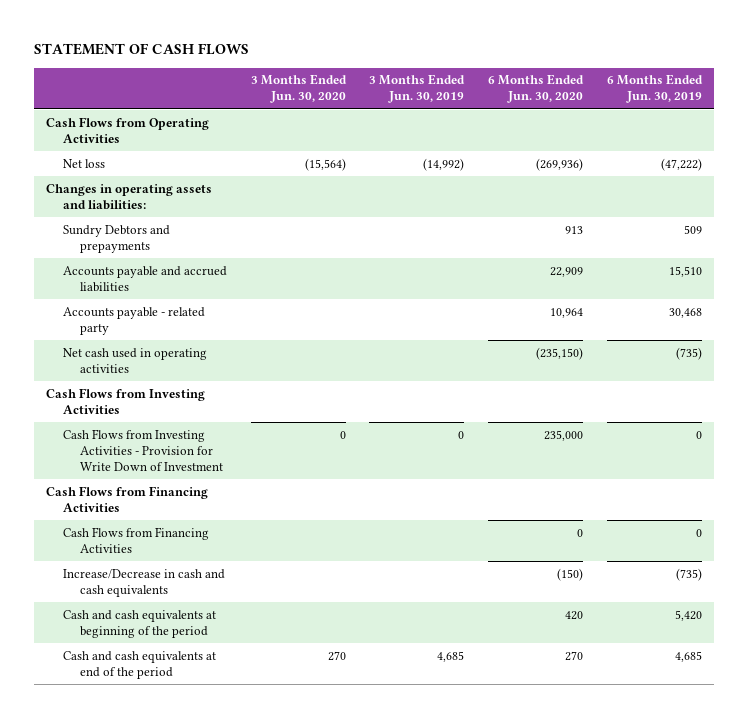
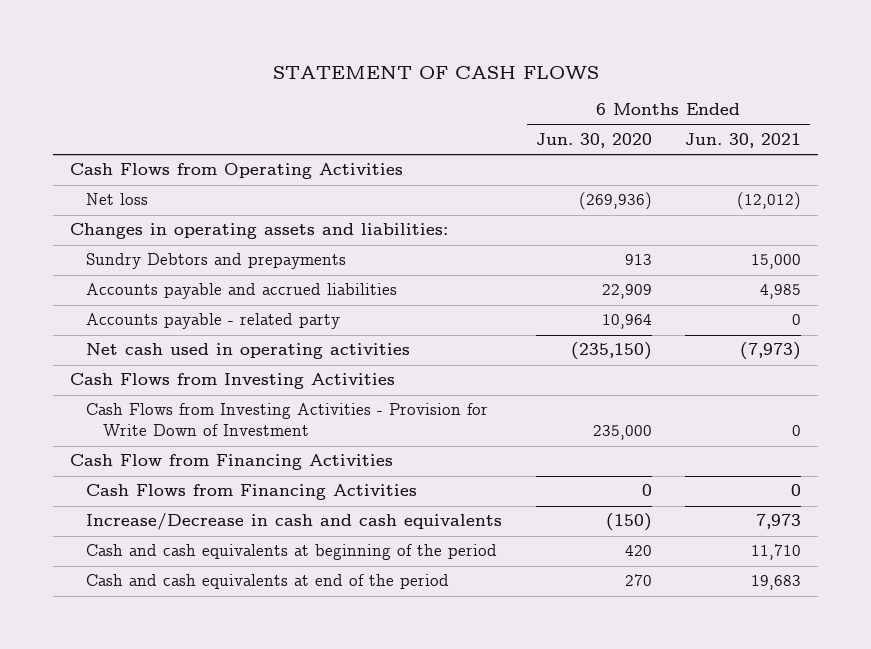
- | 3 Months Ended Jun. 30, 2020 | 3 Months Ended Jun. 30, 2019 | 6 Months Ended Jun. 30, 2020 | 6 Months Ended Jun. 30, 2019
+ | 6 Months Ended Jun. 30, 2020 | 6 Months Ended Jun. 30, 2021
- Cash Flows from Financing Activities
+ Cash Flow from Financing Activities

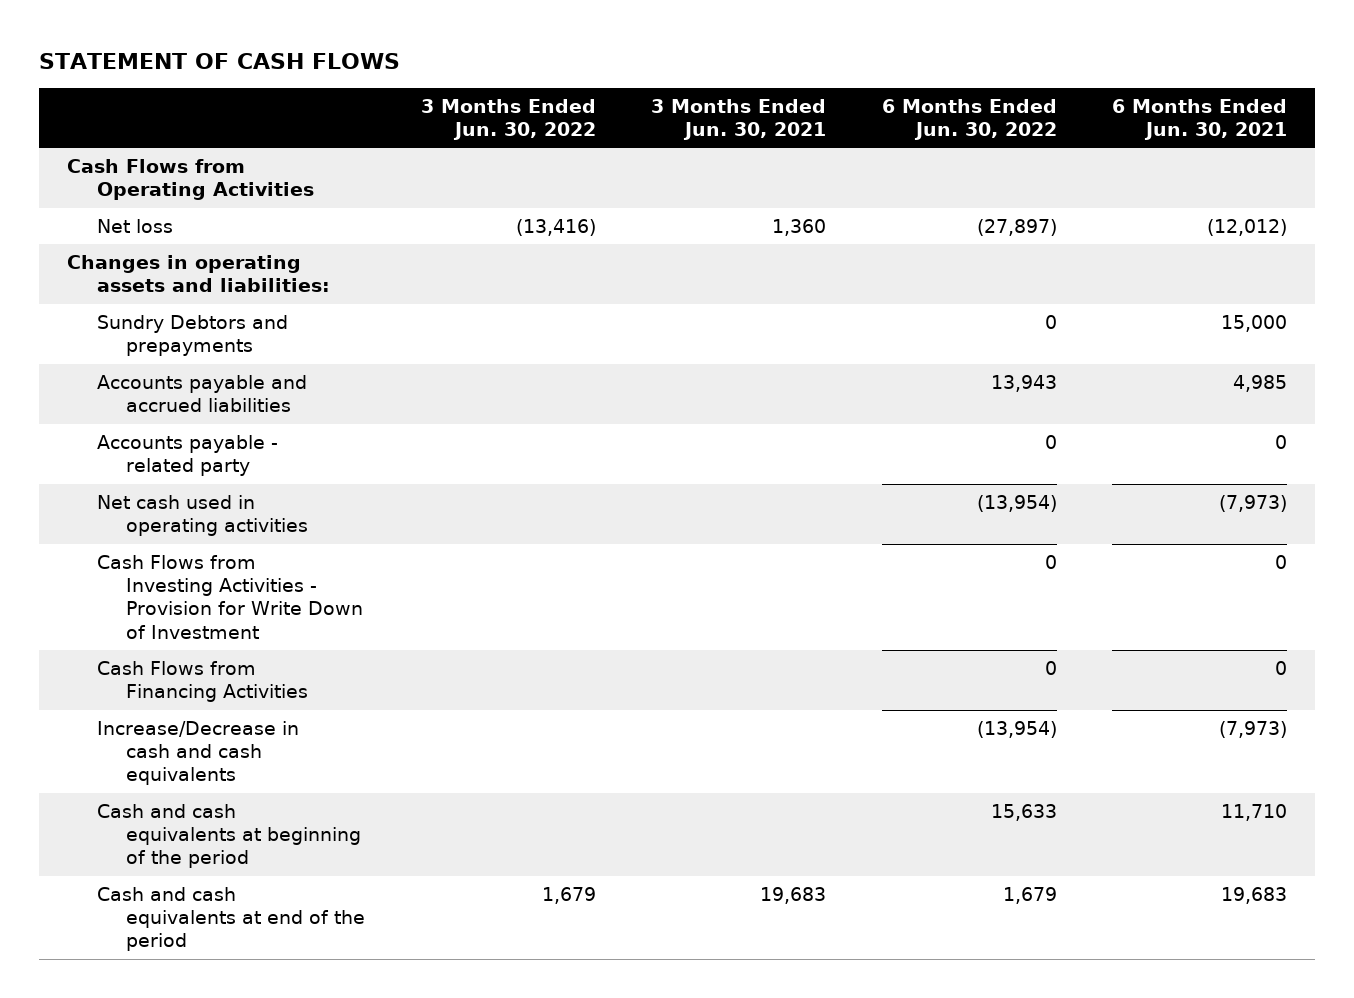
- | 6 Months Ended Jun. 30, 2020 | 6 Months Ended Jun. 30, 2021
+ | 3 Months Ended Jun. 30, 2022 | 3 Months Ended Jun. 30, 2021 | 6 Months Ended Jun. 30, 2022 | 6 Months Ended Jun. 30, 2021
- Cash Flows from Investing Activities
- Cash Flow from Financing Activities
- Increase/Decrease in cash and cash equivalents | (150) | 7,973
+ Increase/Decrease in cash and cash equivalents | | | (13,954) | (7,973)

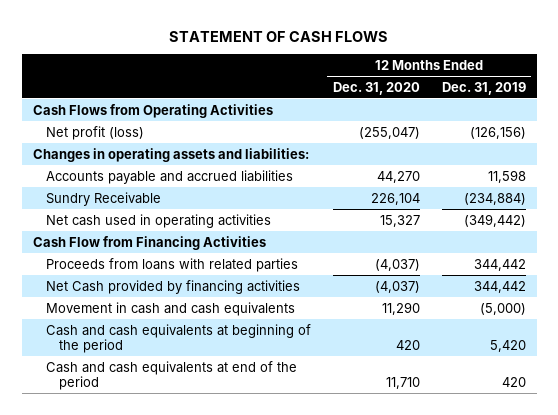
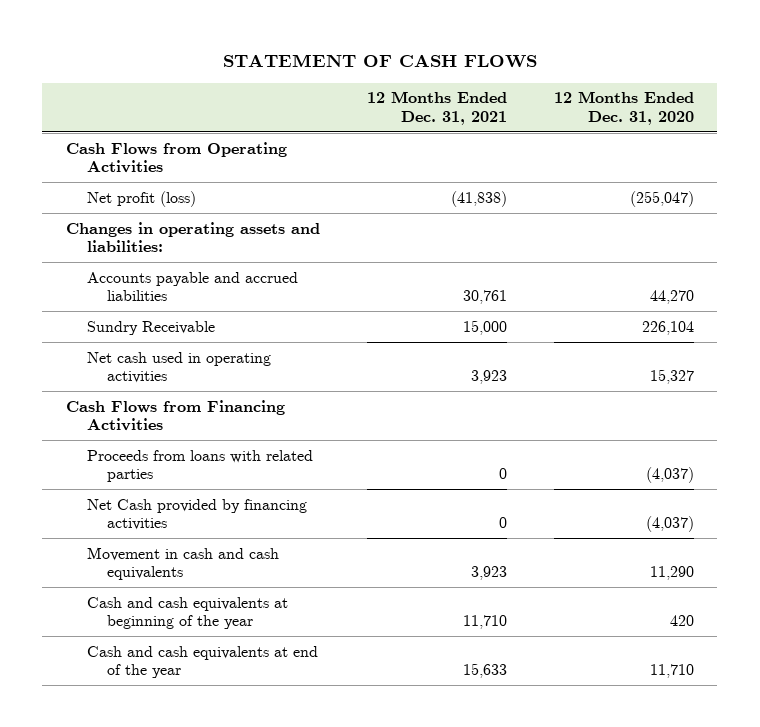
- | 12 Months Ended Dec. 31, 2020 | 12 Months Ended Dec. 31, 2019
+ | 12 Months Ended Dec. 31, 2021 | 12 Months Ended Dec. 31, 2020
- Cash Flow from Financing Activities
+ Cash Flows from Financing Activities
- Cash and cash equivalents at beginning of the period | 420 | 5,420
- Cash and cash equivalents at end of the period | 11,710 | 420
+ Cash and cash equivalents at beginning of the year | 11,710 | 420
+ Cash and cash equivalents at end of the year | 15,633 | 11,710

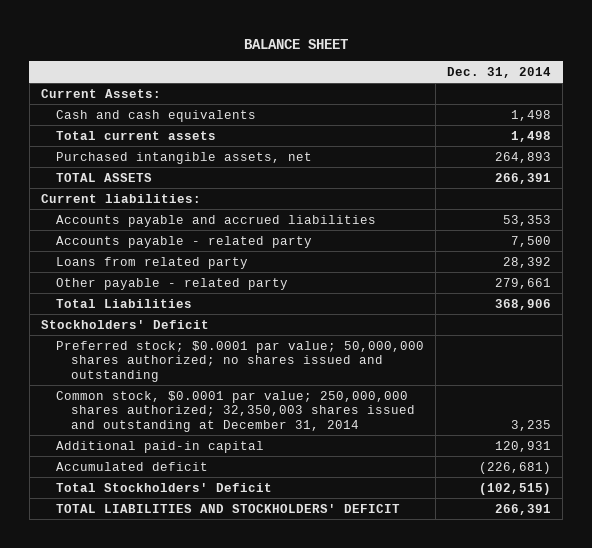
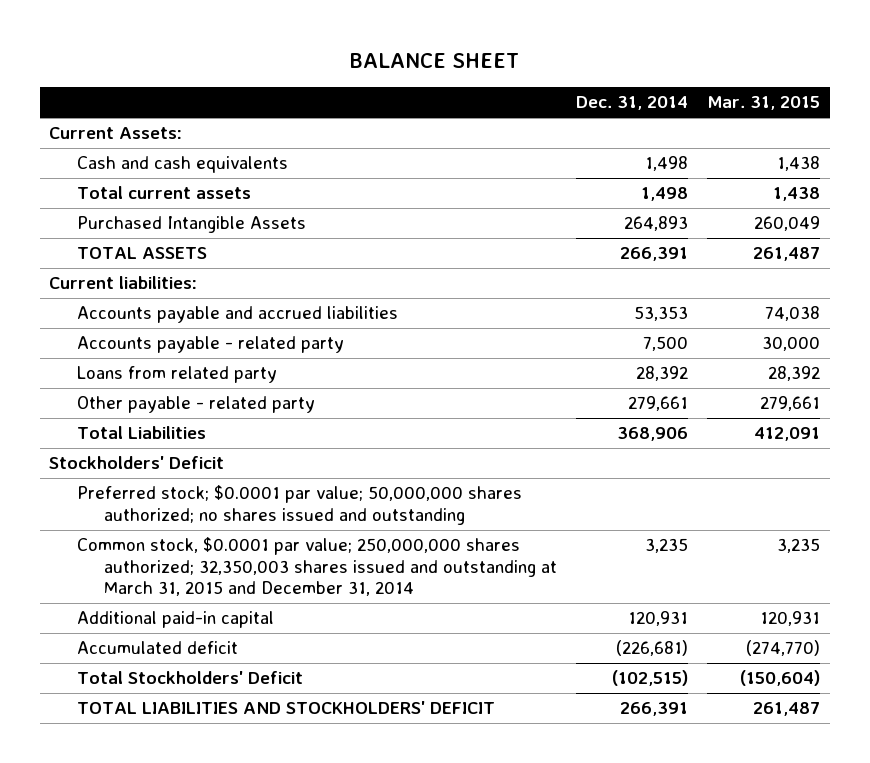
- | Dec. 31, 2014
+ | Dec. 31, 2014 | Mar. 31, 2015
- Purchased intangible assets, net | 264,893
+ Purchased Intangible Assets | 264,893 | 260,049
- Common stock, $0.0001 par value; 250,000,000 shares authorized; 32,350,003 shares issued and outstanding at December 31, 2014 | 3,235
+ Common stock, $0.0001 par value; 250,000,000 shares authorized; 32,350,003 shares issued and outstanding at March 31, 2015 and December 31, 2014 | 3,235 | 3,235

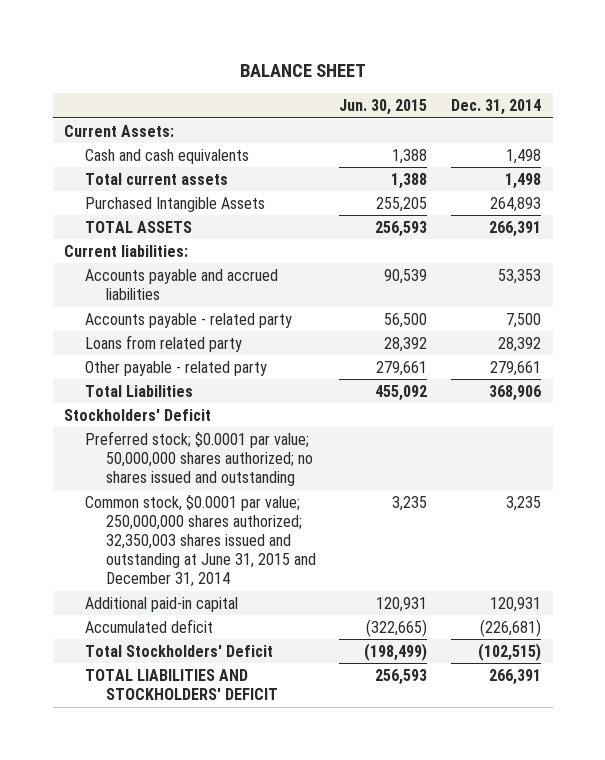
- | Dec. 31, 2014 | Mar. 31, 2015
+ | Jun. 30, 2015 | Dec. 31, 2014
- Common stock, $0.0001 par value; 250,000,000 shares authorized; 32,350,003 shares issued and outstanding at March 31, 2015 and December 31, 2014 | 3,235 | 3,235
+ Common stock, $0.0001 par value; 250,000,000 shares authorized; 32,350,003 shares issued and outstanding at June 31, 2015 and December 31, 2014 | 3,235 | 3,235

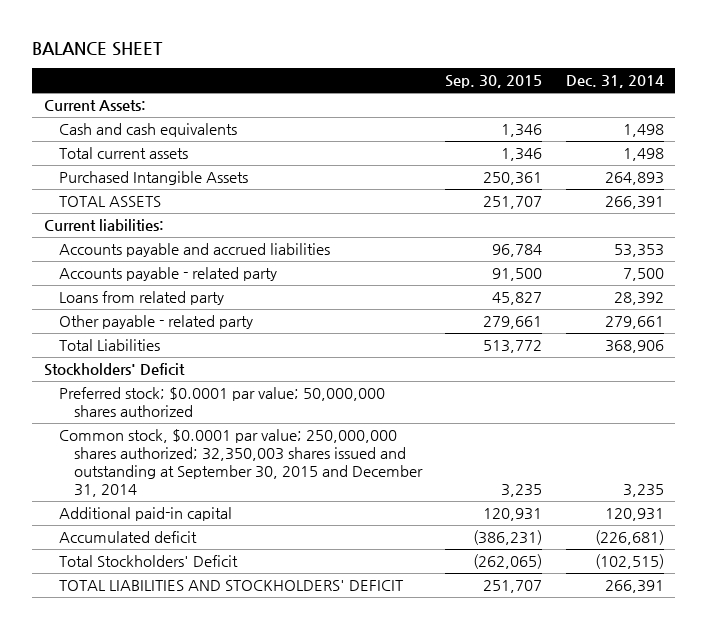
- | Jun. 30, 2015 | Dec. 31, 2014
+ | Sep. 30, 2015 | Dec. 31, 2014
- Preferred stock; $0.0001 par value; 50,000,000 shares authorized; no shares issued and outstanding
- Common stock, $0.0001 par value; 250,000,000 shares authorized; 32,350,003 shares issued and outstanding at June 31, 2015 and December 31, 2014 | 3,235 | 3,235
+ Preferred stock; $0.0001 par value; 50,000,000 shares authorized
+ Common stock, $0.0001 par value; 250,000,000 shares authorized; 32,350,003 shares issued and outstanding at September 30, 2015 and December 31, 2014 | 3,235 | 3,235

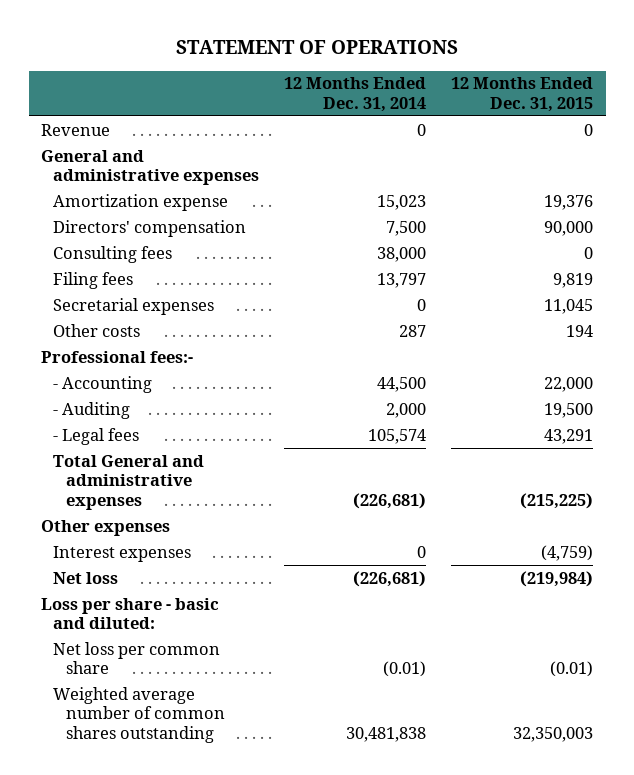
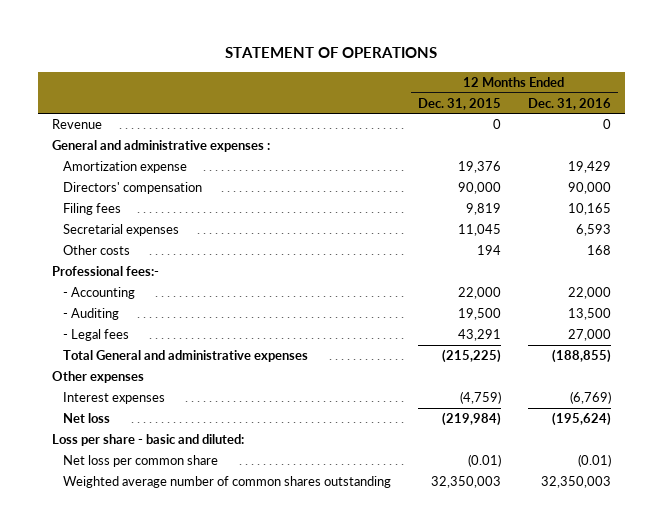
- | 12 Months Ended Dec. 31, 2014 | 12 Months Ended Dec. 31, 2015
+ | 12 Months Ended Dec. 31, 2015 | 12 Months Ended Dec. 31, 2016
- General and administrative expenses
+ General and administrative expenses :
- Consulting fees | 38,000 | 0

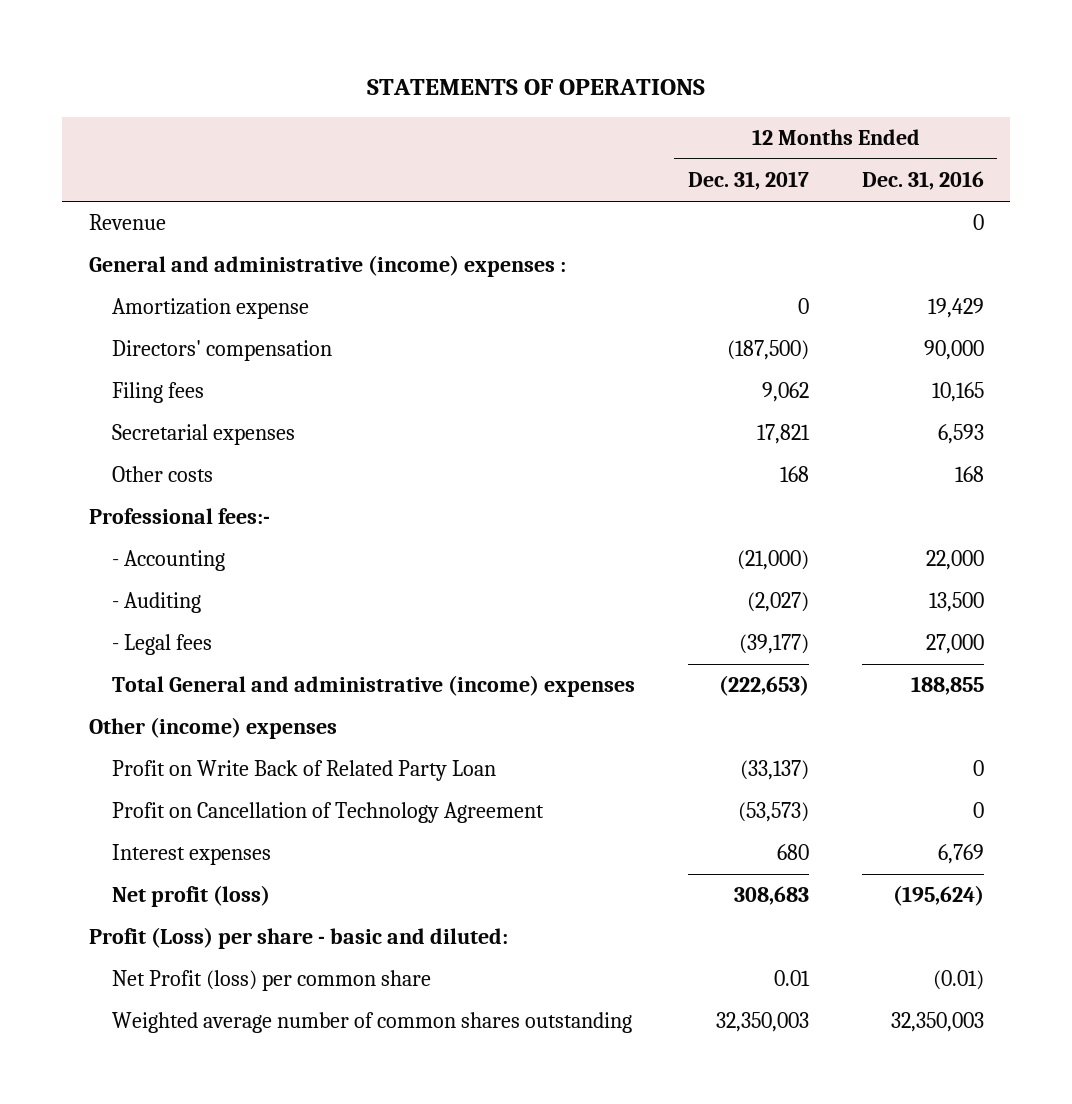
- STATEMENT OF OPERATIONS
+ STATEMENTS OF OPERATIONS
- | 12 Months Ended Dec. 31, 2015 | 12 Months Ended Dec. 31, 2016
+ | 12 Months Ended Dec. 31, 2017 | 12 Months Ended Dec. 31, 2016
- General and administrative expenses :
+ General and administrative (income) expenses :
- Total General and administrative expenses | (215,225) | (188,855)
- Other expenses
- Interest expenses | (4,759) | (6,769)
- Net loss | (219,984) | (195,624)
- Loss per share - basic and diluted:
- Net loss per common share | (0.01) | (0.01)
+ Total General and administrative (income) expenses | (222,653) | 188,855
+ Other (income) expenses
+ Profit on Write Back of Related Party Loan | (33,137) | 0
+ Profit on Cancellation of Technology Agreement | (53,573) | 0
+ Interest expenses | 680 | 6,769
+ Net profit (loss) | 308,683 | (195,624)
+ Profit (Loss) per share - basic and diluted:
+ Net Profit (loss) per common share | 0.01 | (0.01)

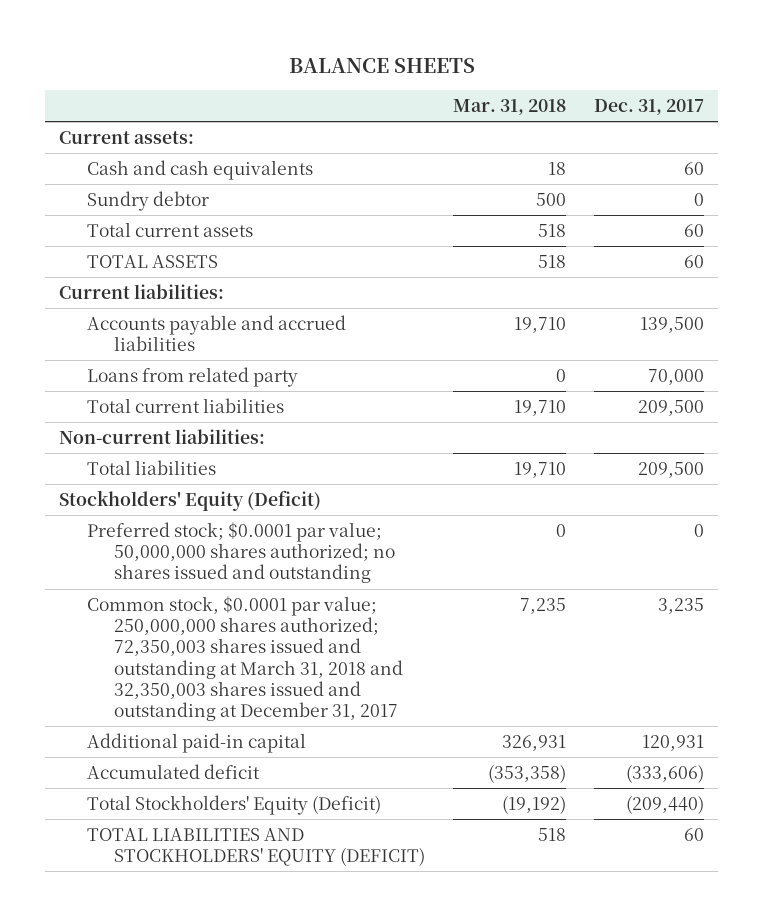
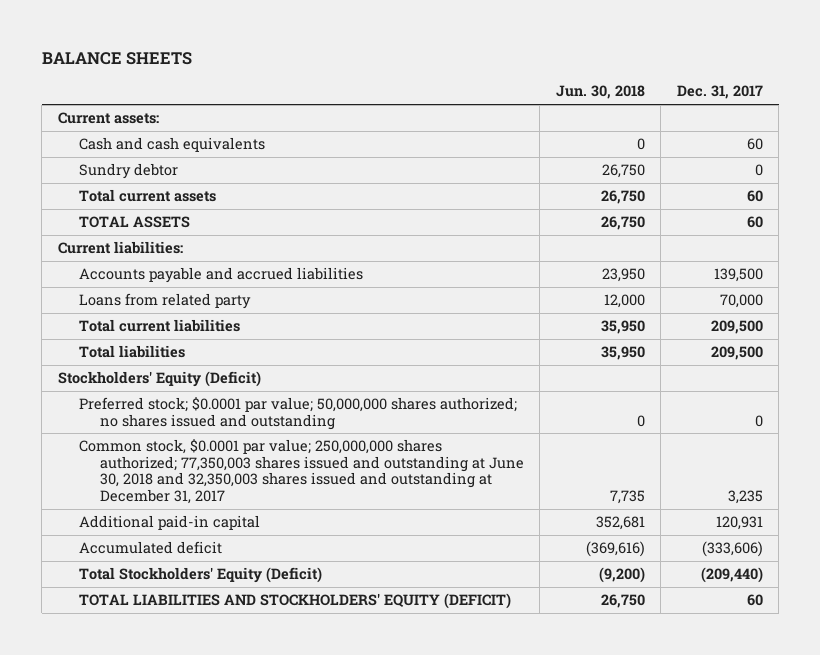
- | Mar. 31, 2018 | Dec. 31, 2017
+ | Jun. 30, 2018 | Dec. 31, 2017
- Non-current liabilities:
- Common stock, $0.0001 par value; 250,000,000 shares authorized; 72,350,003 shares issued and outstanding at March 31, 2018 and 32,350,003 shares issued and outstanding at December 31, 2017 | 7,235 | 3,235
+ Common stock, $0.0001 par value; 250,000,000 shares authorized; 77,350,003 shares issued and outstanding at June 30, 2018 and 32,350,003 shares issued and outstanding at December 31, 2017 | 7,735 | 3,235

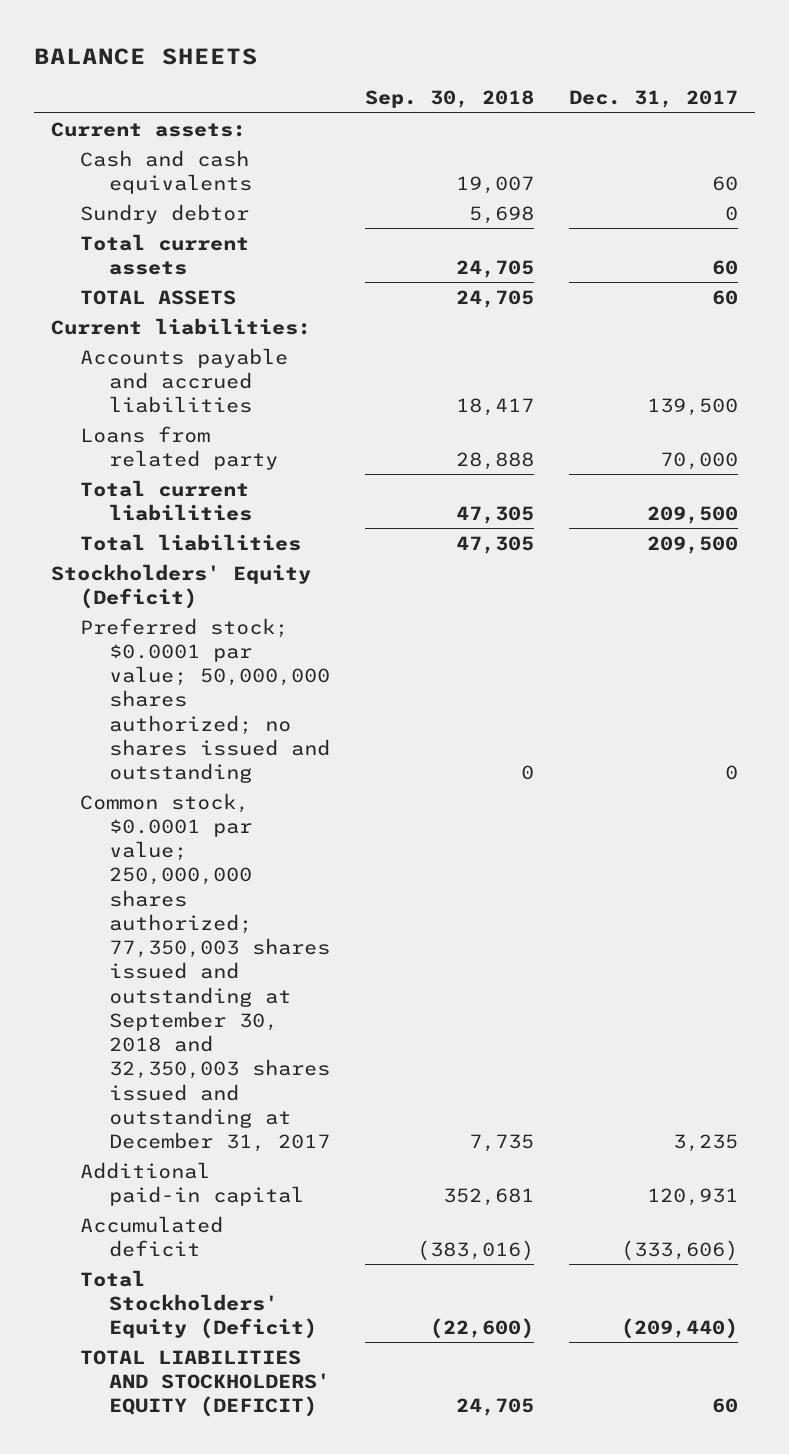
- | Jun. 30, 2018 | Dec. 31, 2017
+ | Sep. 30, 2018 | Dec. 31, 2017
- Common stock, $0.0001 par value; 250,000,000 shares authorized; 77,350,003 shares issued and outstanding at June 30, 2018 and 32,350,003 shares issued and outstanding at December 31, 2017 | 7,735 | 3,235
+ Common stock, $0.0001 par value; 250,000,000 shares authorized; 77,350,003 shares issued and outstanding at September 30, 2018 and 32,350,003 shares issued and outstanding at December 31, 2017 | 7,735 | 3,235

